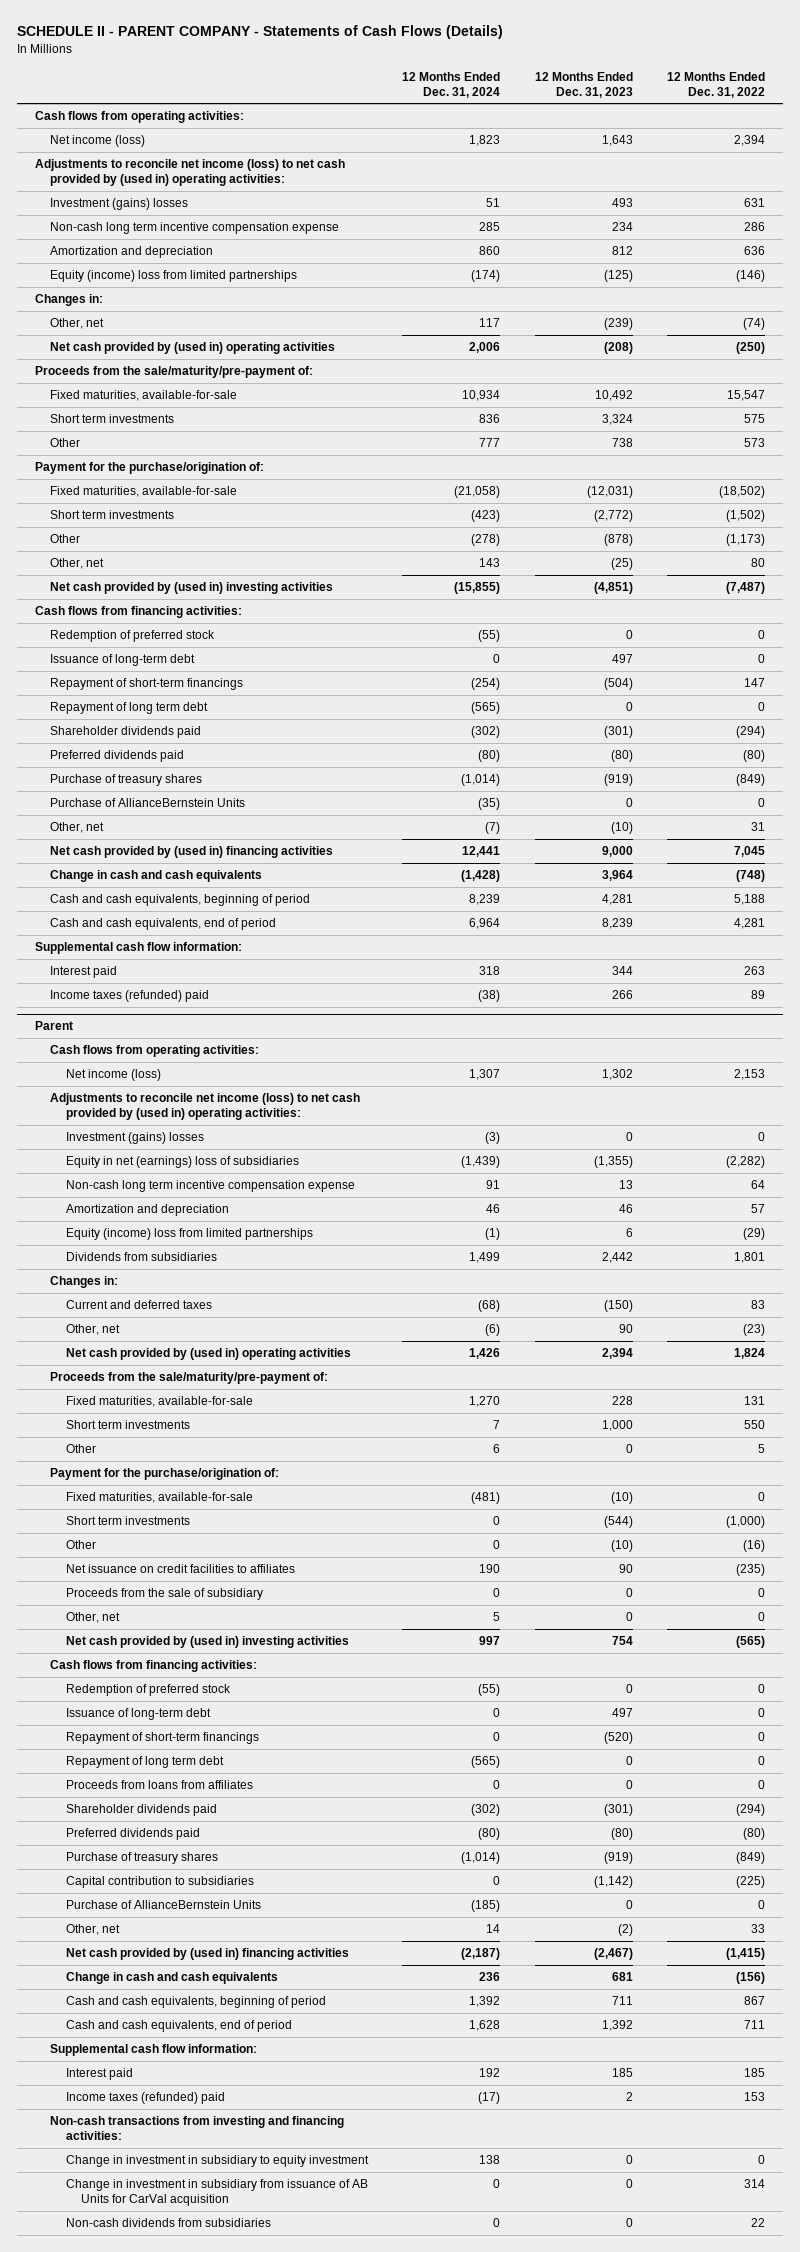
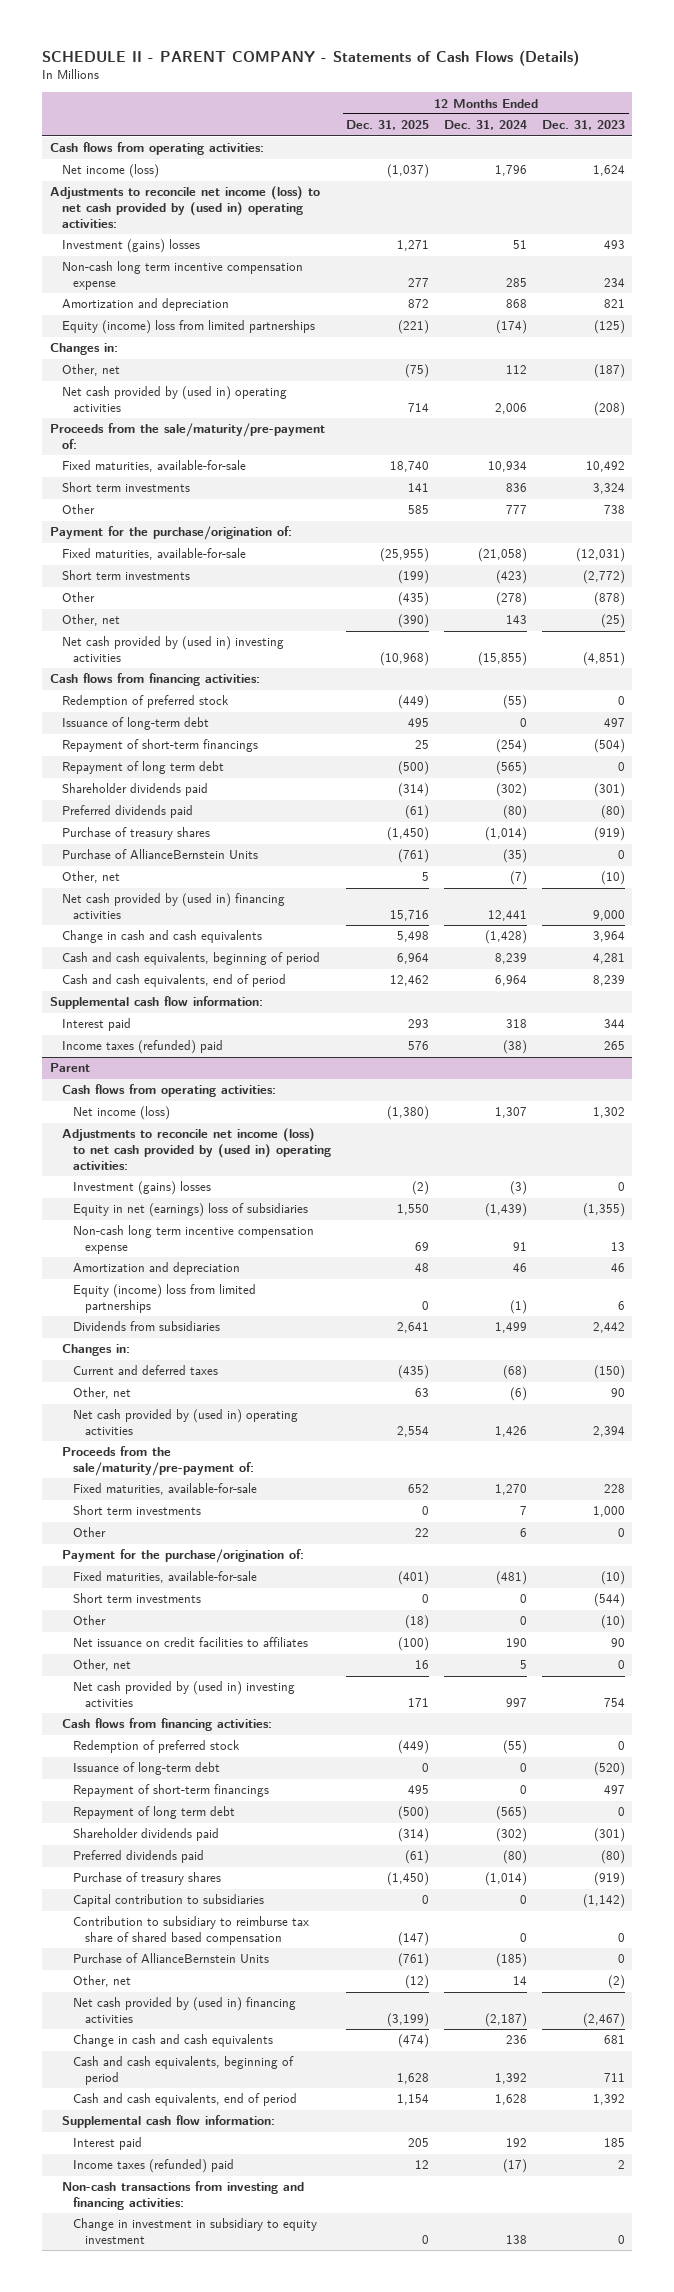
- | 12 Months Ended Dec. 31, 2024 | 12 Months Ended Dec. 31, 2023 | 12 Months Ended Dec. 31, 2022
+ | 12 Months Ended Dec. 31, 2025 | 12 Months Ended Dec. 31, 2024 | 12 Months Ended Dec. 31, 2023
- Net income (loss) | 1,823 | 1,643 | 2,394
+ Net income (loss) | (1,037) | 1,796 | 1,624
- Amortization and depreciation | 860 | 812 | 636
+ Amortization and depreciation | 872 | 868 | 821
- Other, net | 117 | (239) | (74)
+ Other, net | (75) | 112 | (187)
- Income taxes (refunded) paid | (38) | 266 | 89
+ Income taxes (refunded) paid | 576 | (38) | 265
@ Parent
- Proceeds from the sale of subsidiary | 0 | 0 | 0
- Issuance of long-term debt | 0 | 497 | 0
- Repayment of short-term financings | 0 | (520) | 0
+ Issuance of long-term debt | 0 | 0 | (520)
+ Repayment of short-term financings | 495 | 0 | 497
- Proceeds from loans from affiliates | 0 | 0 | 0
+ Contribution to subsidiary to reimburse tax share of shared based compensation | (147) | 0 | 0
- Change in investment in subsidiary from issuance of AB Units for CarVal acquisition | 0 | 0 | 314
- Non-cash dividends from subsidiaries | 0 | 0 | 22

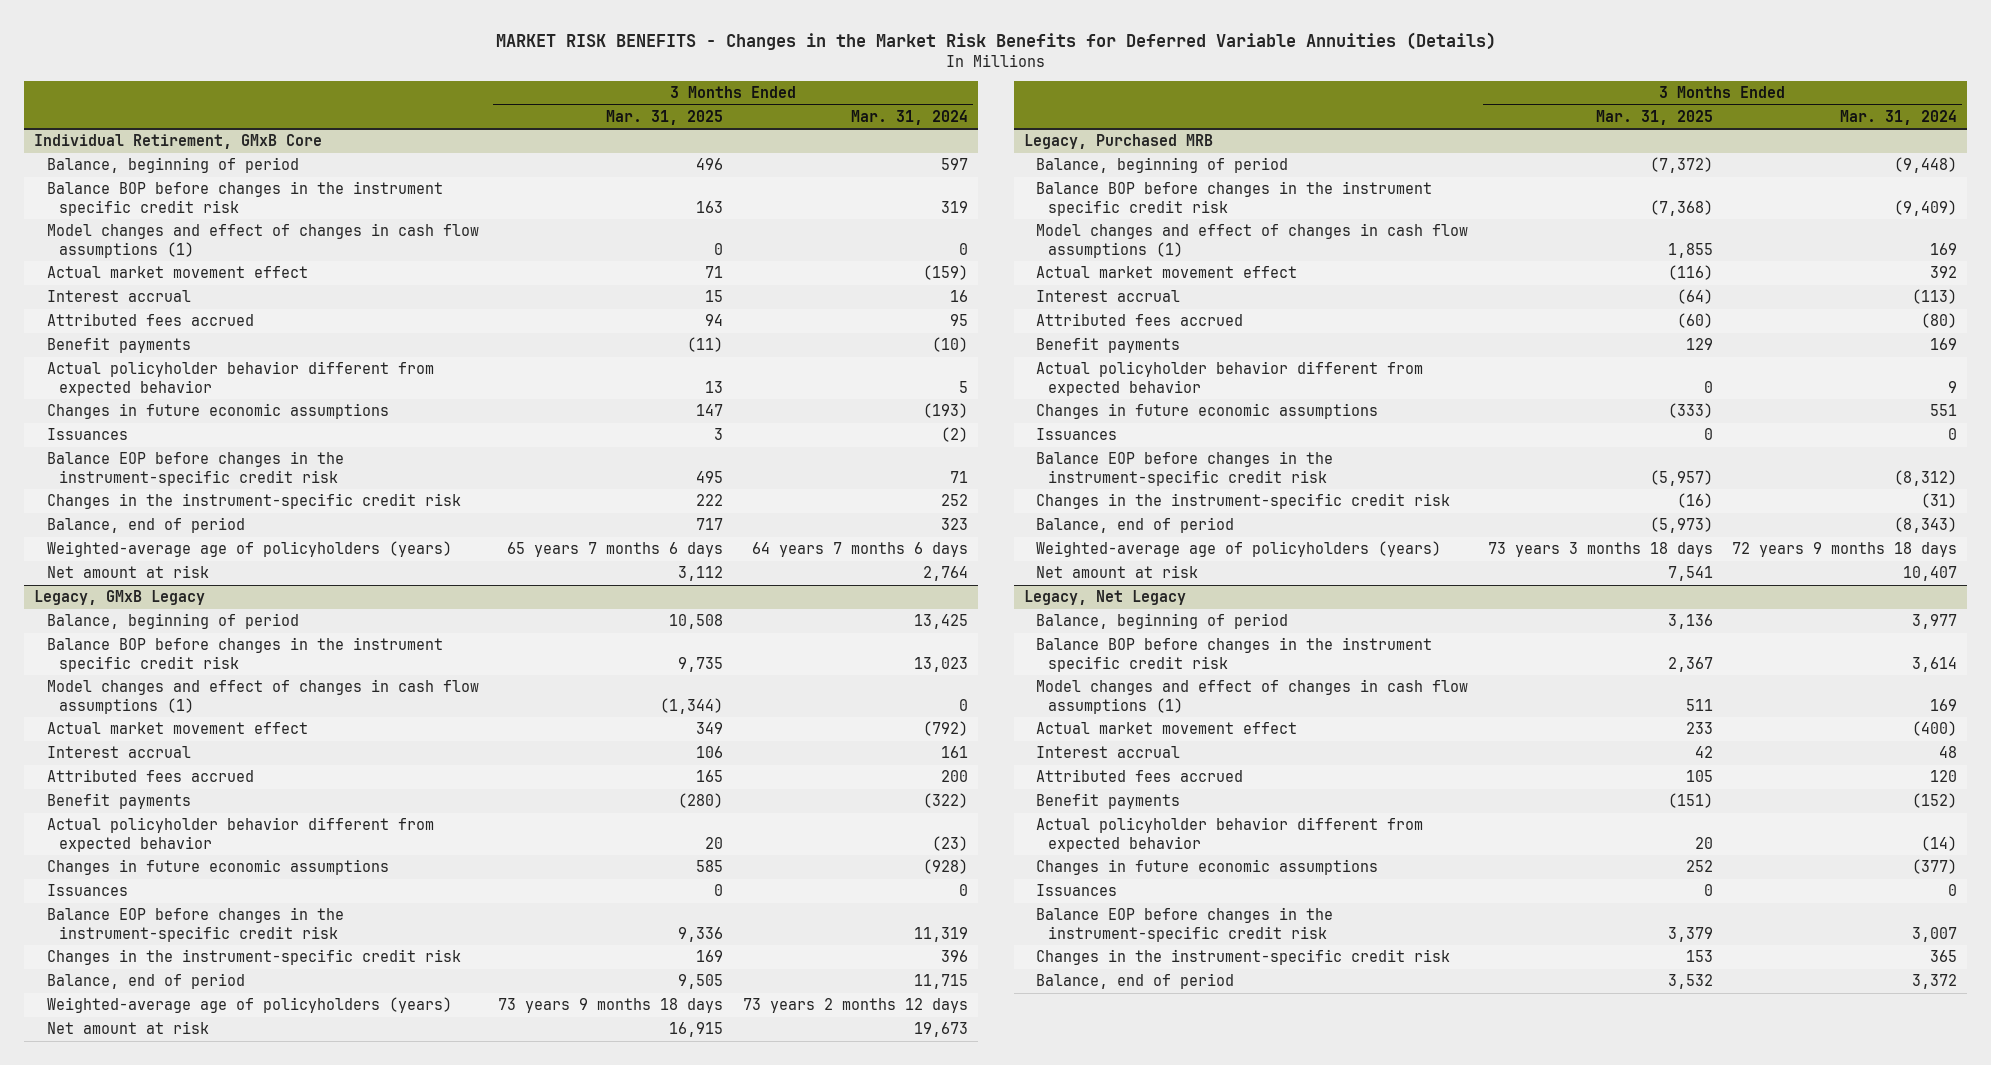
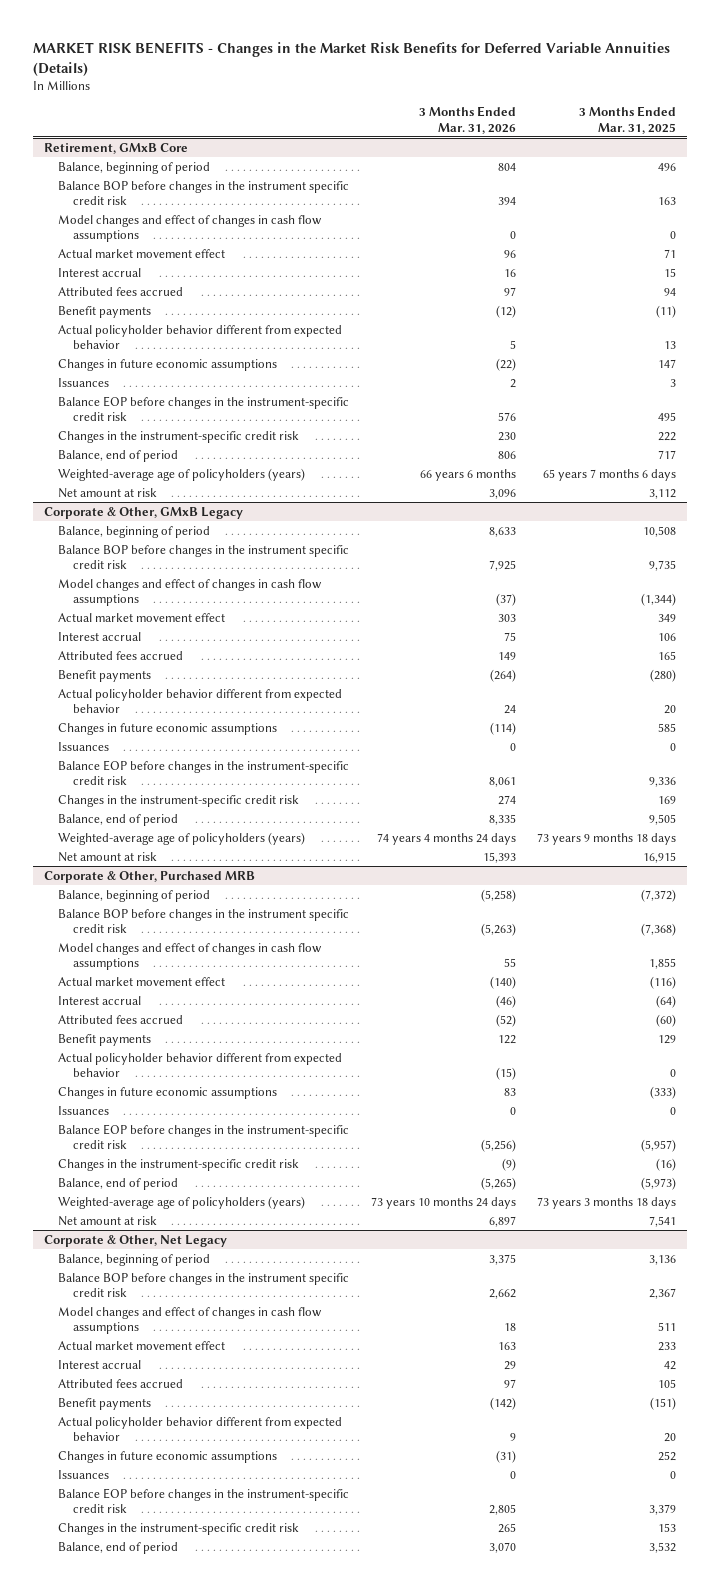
- | 3 Months Ended Mar. 31, 2025 | 3 Months Ended Mar. 31, 2024
+ | 3 Months Ended Mar. 31, 2026 | 3 Months Ended Mar. 31, 2025
- Individual Retirement, GMxB Core
+ Retirement, GMxB Core
- Model changes and effect of changes in cash flow assumptions (1) | 0 | 0
+ Model changes and effect of changes in cash flow assumptions | 0 | 0
- Legacy, GMxB Legacy
+ Corporate & Other, GMxB Legacy
- Model changes and effect of changes in cash flow assumptions (1) | (1,344) | 0
+ Model changes and effect of changes in cash flow assumptions | (37) | (1,344)
- Legacy, Purchased MRB
+ Corporate & Other, Purchased MRB
- Model changes and effect of changes in cash flow assumptions (1) | 1,855 | 169
+ Model changes and effect of changes in cash flow assumptions | 55 | 1,855
- Legacy, Net Legacy
+ Corporate & Other, Net Legacy
- Model changes and effect of changes in cash flow assumptions (1) | 511 | 169
+ Model changes and effect of changes in cash flow assumptions | 18 | 511

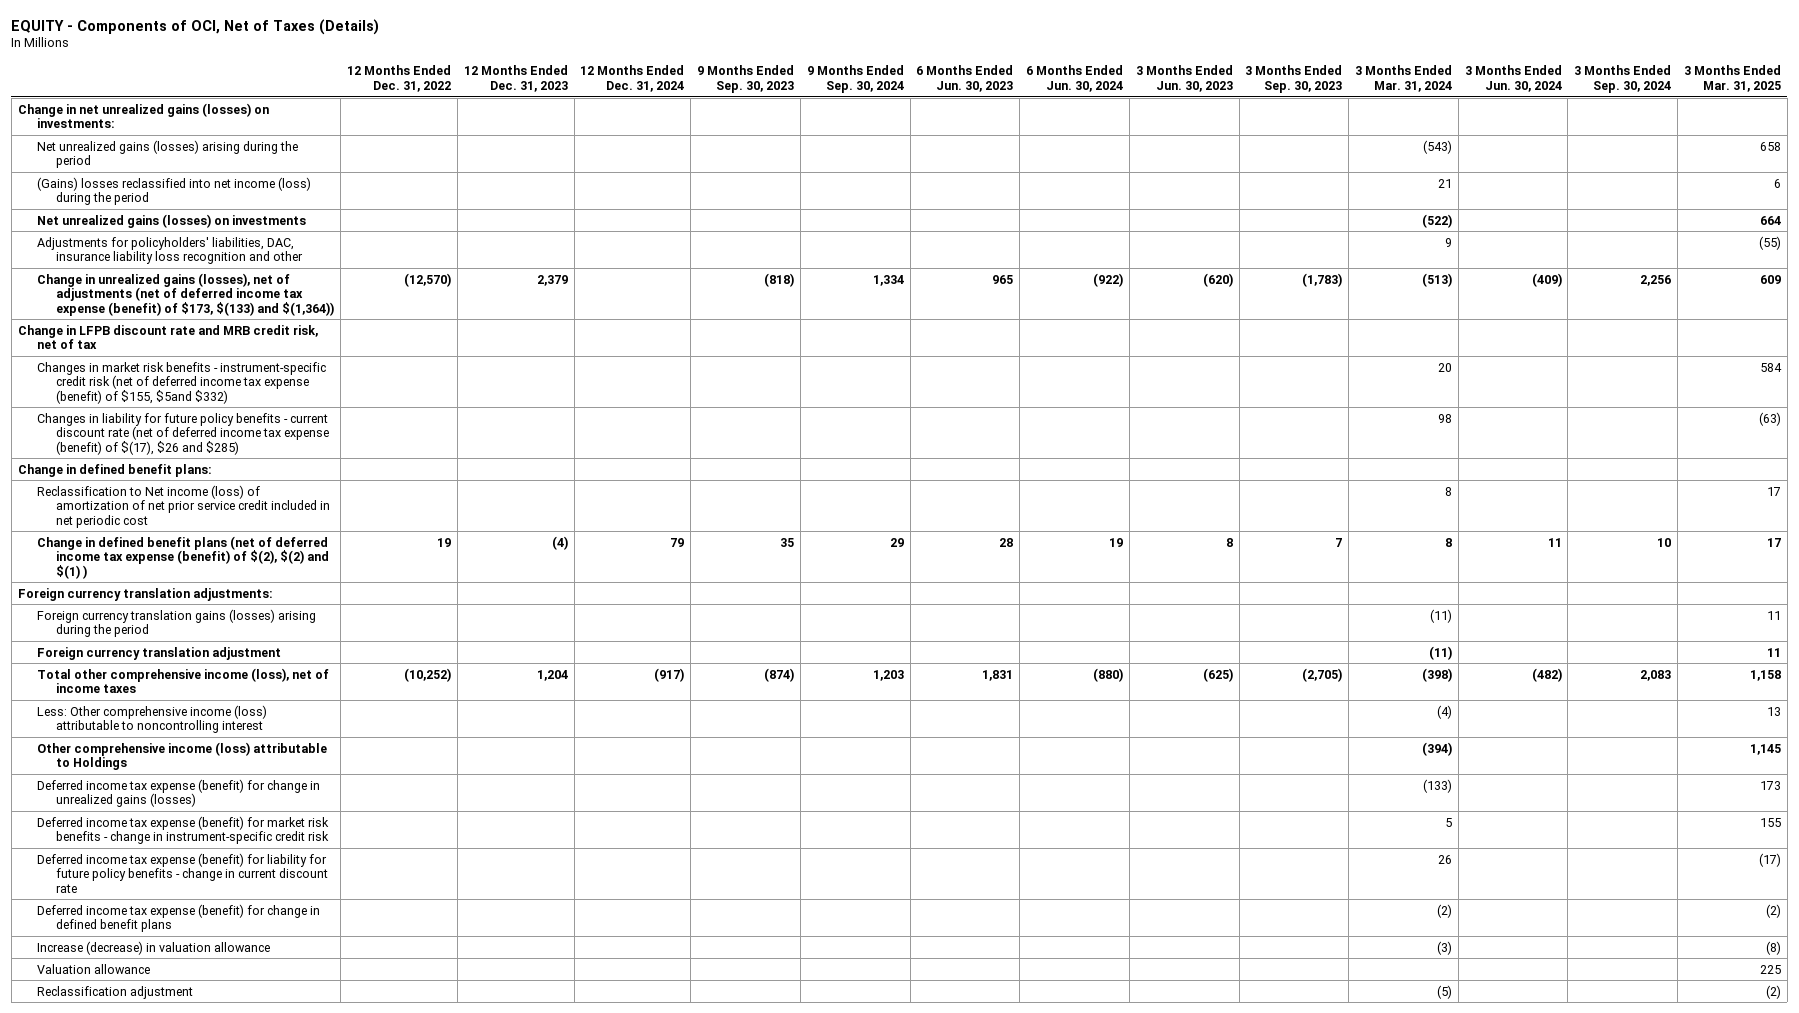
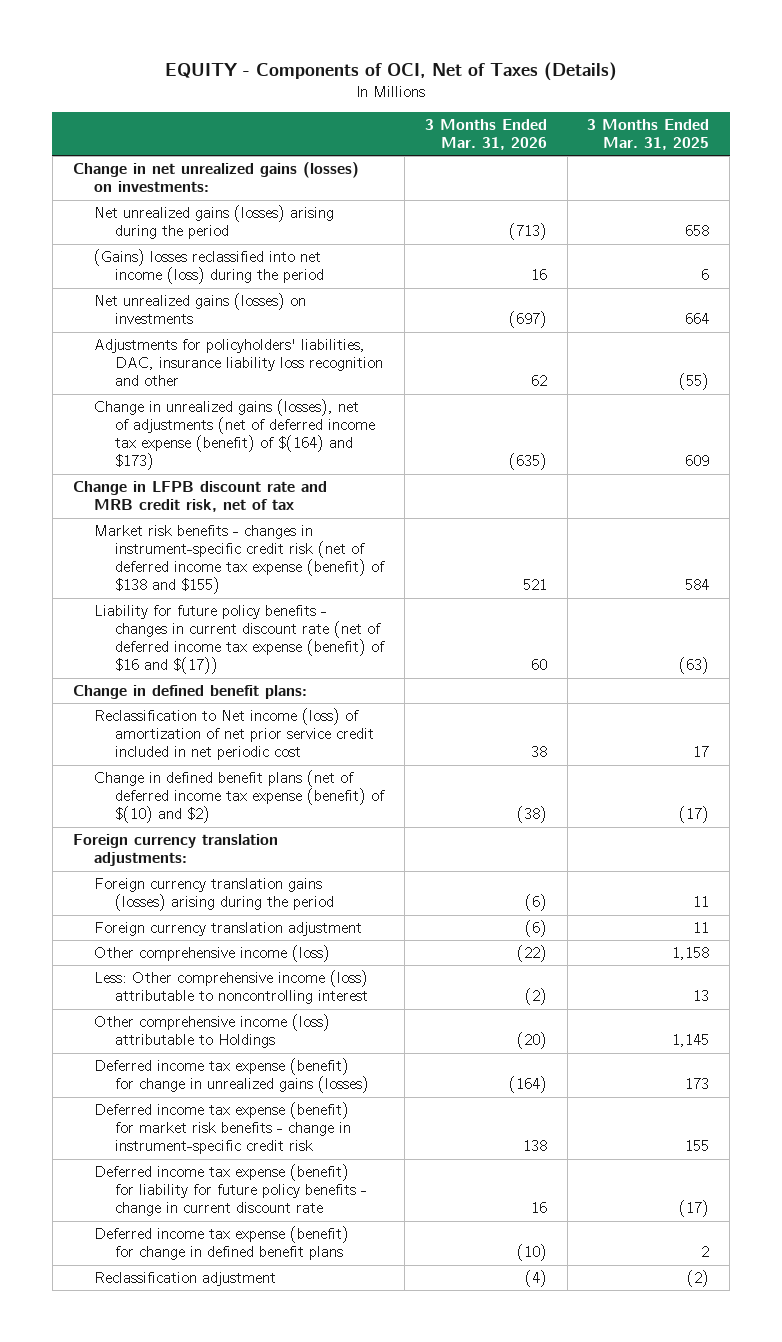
- | 12 Months Ended Dec. 31, 2022 | 12 Months Ended Dec. 31, 2023 | 12 Months Ended Dec. 31, 2024 | 9 Months Ended Sep. 30, 2023 | 9 Months Ended Sep. 30, 2024 | 6 Months Ended Jun. 30, 2023 | 6 Months Ended Jun. 30, 2024 | 3 Months Ended Jun. 30, 2023 | 3 Months Ended Sep. 30, 2023 | 3 Months Ended Mar. 31, 2024 | 3 Months Ended Jun. 30, 2024 | 3 Months Ended Sep. 30, 2024 | 3 Months Ended Mar. 31, 2025
+ | 3 Months Ended Mar. 31, 2026 | 3 Months Ended Mar. 31, 2025
- Change in unrealized gains (losses), net of adjustments (net of deferred income tax expense (benefit) of $173, $(133) and $(1,364)) | (12,570) | 2,379 | | (818) | 1,334 | 965 | (922) | (620) | (1,783) | (513) | (409) | 2,256 | 609
+ Change in unrealized gains (losses), net of adjustments (net of deferred income tax expense (benefit) of $(164) and $173) | (635) | 609
- Changes in market risk benefits - instrument-specific credit risk (net of deferred income tax expense (benefit) of $155, $5and $332) | | | | | | | | | | 20 | | | 584
- Changes in liability for future policy benefits - current discount rate (net of deferred income tax expense (benefit) of $(17), $26 and $285) | | | | | | | | | | 98 | | | (63)
+ Market risk benefits - changes in instrument-specific credit risk (net of deferred income tax expense (benefit) of $138 and $155) | 521 | 584
+ Liability for future policy benefits - changes in current discount rate (net of deferred income tax expense (benefit) of $16 and $(17)) | 60 | (63)
- Change in defined benefit plans (net of deferred income tax expense (benefit) of $(2), $(2) and $(1) ) | 19 | (4) | 79 | 35 | 29 | 28 | 19 | 8 | 7 | 8 | 11 | 10 | 17
+ Change in defined benefit plans (net of deferred income tax expense (benefit) of $(10) and $2) | (38) | (17)
- Total other comprehensive income (loss), net of income taxes | (10,252) | 1,204 | (917) | (874) | 1,203 | 1,831 | (880) | (625) | (2,705) | (398) | (482) | 2,083 | 1,158
+ Other comprehensive income (loss) | (22) | 1,158
- Deferred income tax expense (benefit) for change in defined benefit plans | | | | | | | | | | (2) | | | (2)
- Increase (decrease) in valuation allowance | | | | | | | | | | (3) | | | (8)
- Valuation allowance | | | | | | | | | | | | | 225
+ Deferred income tax expense (benefit) for change in defined benefit plans | (10) | 2

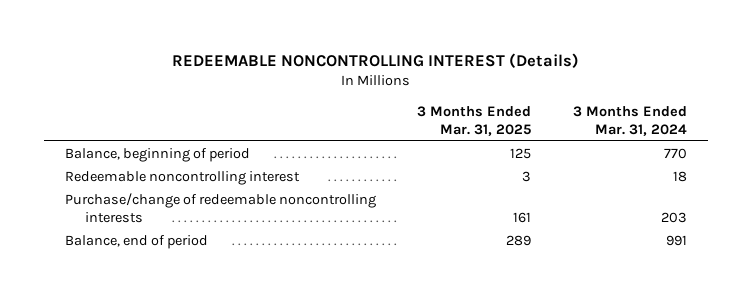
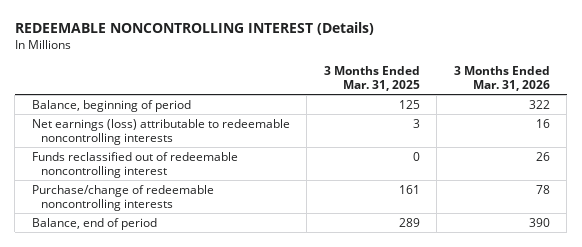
- | 3 Months Ended Mar. 31, 2025 | 3 Months Ended Mar. 31, 2024
+ | 3 Months Ended Mar. 31, 2025 | 3 Months Ended Mar. 31, 2026
- Redeemable noncontrolling interest | 3 | 18
+ Net earnings (loss) attributable to redeemable noncontrolling interests | 3 | 16
+ Funds reclassified out of redeemable noncontrolling interest | 0 | 26

